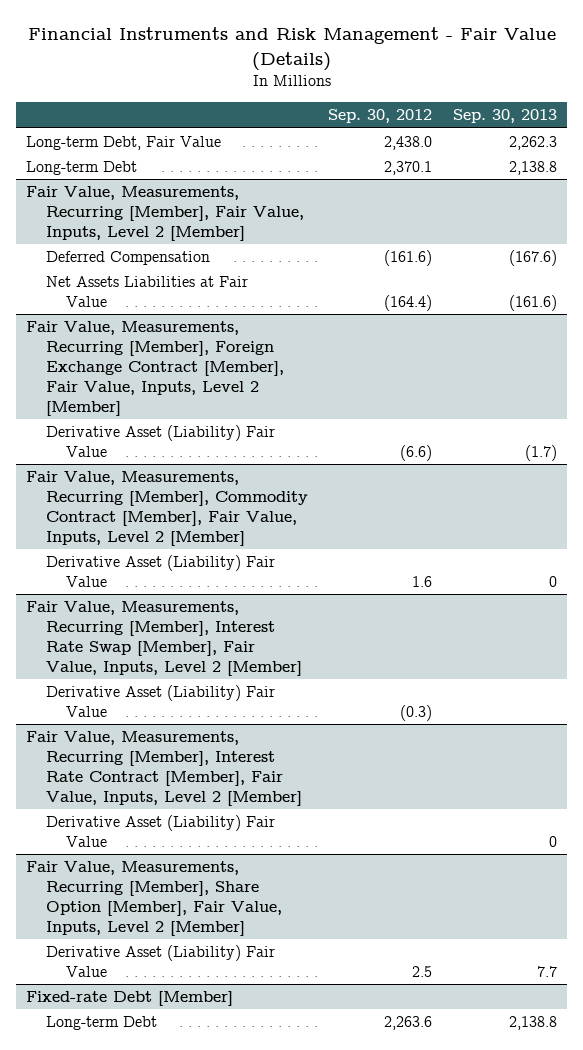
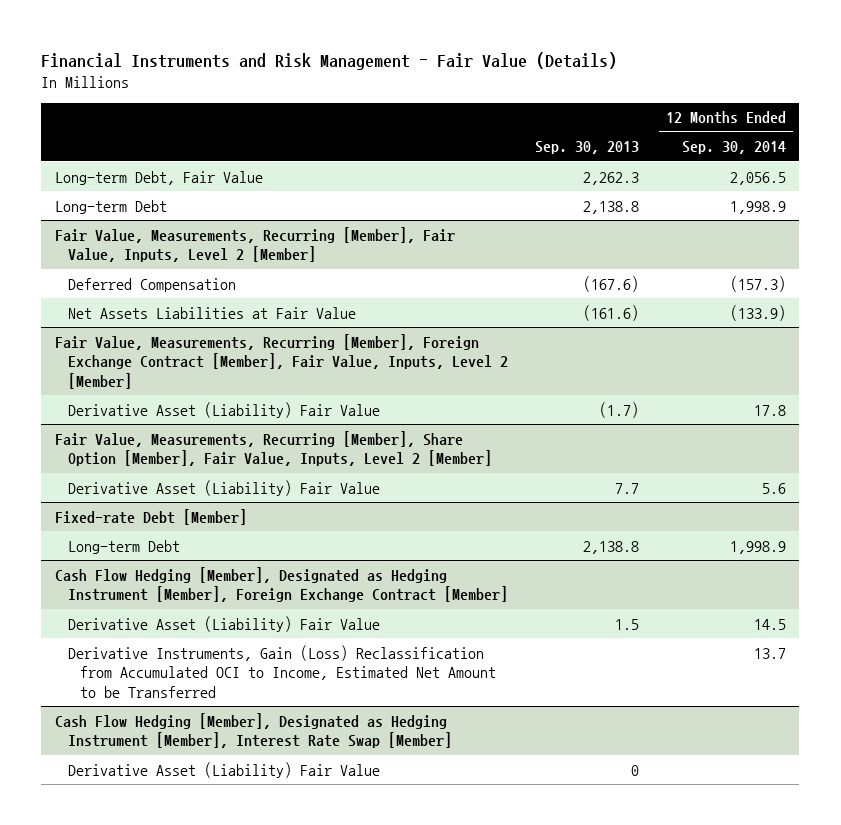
- | Sep. 30, 2012 | Sep. 30, 2013
+ | Sep. 30, 2013 | 12 Months Ended Sep. 30, 2014
- Fair Value, Measurements, Recurring [Member], Commodity Contract [Member], Fair Value, Inputs, Level 2 [Member]
- Derivative Asset (Liability) Fair Value | 1.6 | 0
- Fair Value, Measurements, Recurring [Member], Interest Rate Swap [Member], Fair Value, Inputs, Level 2 [Member]
- Derivative Asset (Liability) Fair Value | (0.3) |
- Fair Value, Measurements, Recurring [Member], Interest Rate Contract [Member], Fair Value, Inputs, Level 2 [Member]
- Derivative Asset (Liability) Fair Value | | 0
+ Cash Flow Hedging [Member], Designated as Hedging Instrument [Member], Foreign Exchange Contract [Member]
+ Derivative Asset (Liability) Fair Value | 1.5 | 14.5
+ Derivative Instruments, Gain (Loss) Reclassification from Accumulated OCI to Income, Estimated Net Amount to be Transferred | | 13.7
+ Cash Flow Hedging [Member], Designated as Hedging Instrument [Member], Interest Rate Swap [Member]
+ Derivative Asset (Liability) Fair Value | 0 |

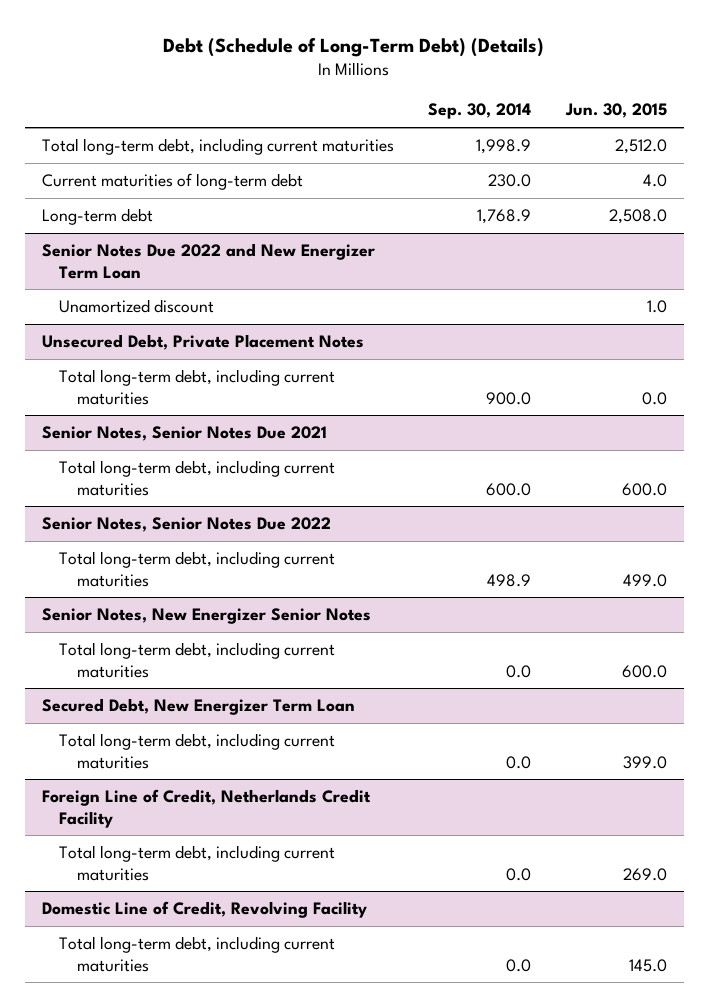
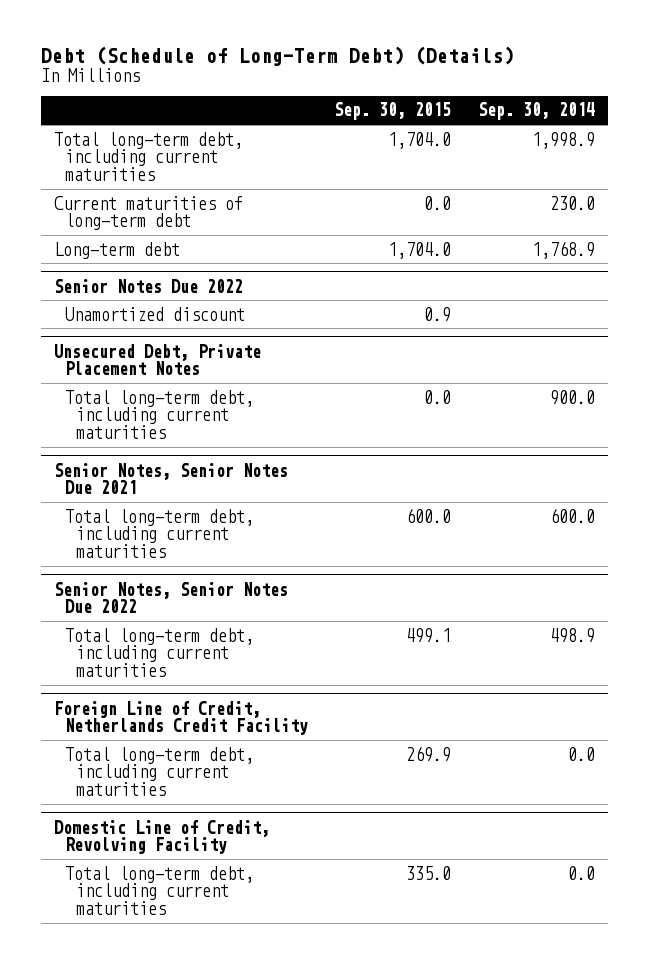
- | Sep. 30, 2014 | Jun. 30, 2015
+ | Sep. 30, 2015 | Sep. 30, 2014
- Senior Notes Due 2022 and New Energizer Term Loan
+ Senior Notes Due 2022
- Senior Notes, New Energizer Senior Notes
- Total long-term debt, including current maturities | 0.0 | 600.0
- Secured Debt, New Energizer Term Loan
- Total long-term debt, including current maturities | 0.0 | 399.0

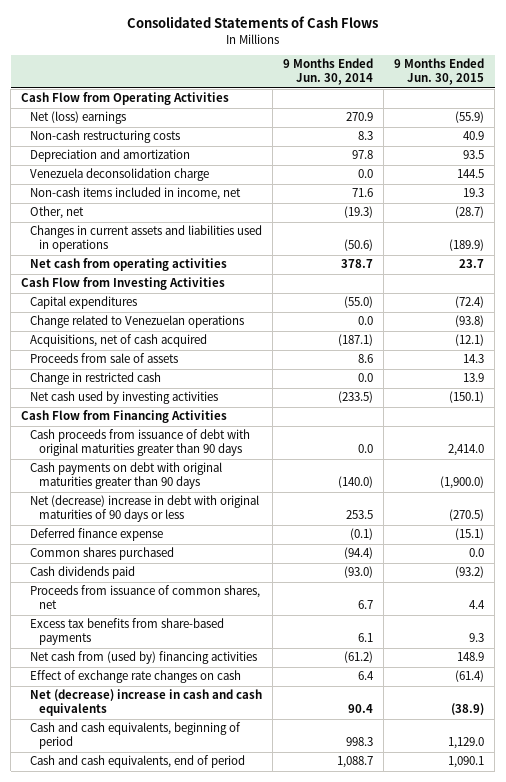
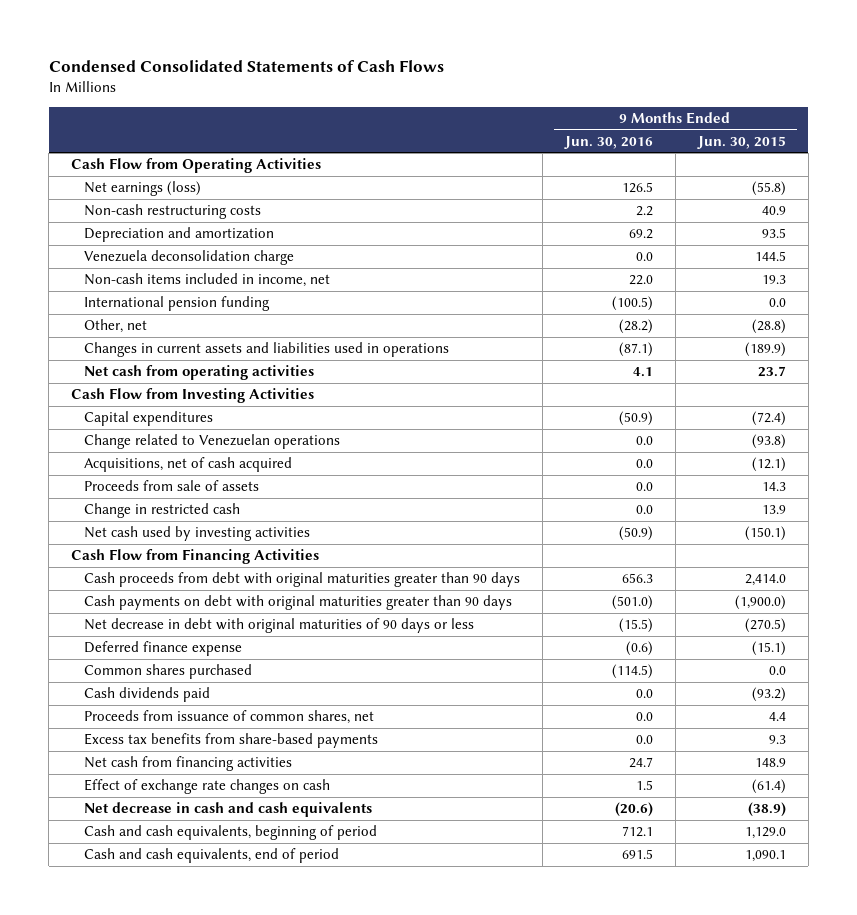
- Consolidated Statements of Cash Flows
+ Condensed Consolidated Statements of Cash Flows
- | 9 Months Ended Jun. 30, 2014 | 9 Months Ended Jun. 30, 2015
+ | 9 Months Ended Jun. 30, 2016 | 9 Months Ended Jun. 30, 2015
- Net (loss) earnings | 270.9 | (55.9)
+ Net earnings (loss) | 126.5 | (55.8)
- Other, net | (19.3) | (28.7)
+ International pension funding | (100.5) | 0.0
+ Other, net | (28.2) | (28.8)
- Cash proceeds from issuance of debt with original maturities greater than 90 days | 0.0 | 2,414.0
+ Cash proceeds from debt with original maturities greater than 90 days | 656.3 | 2,414.0
- Net (decrease) increase in debt with original maturities of 90 days or less | 253.5 | (270.5)
+ Net decrease in debt with original maturities of 90 days or less | (15.5) | (270.5)
- Net cash from (used by) financing activities | (61.2) | 148.9
+ Net cash from financing activities | 24.7 | 148.9
- Net (decrease) increase in cash and cash equivalents | 90.4 | (38.9)
+ Net decrease in cash and cash equivalents | (20.6) | (38.9)

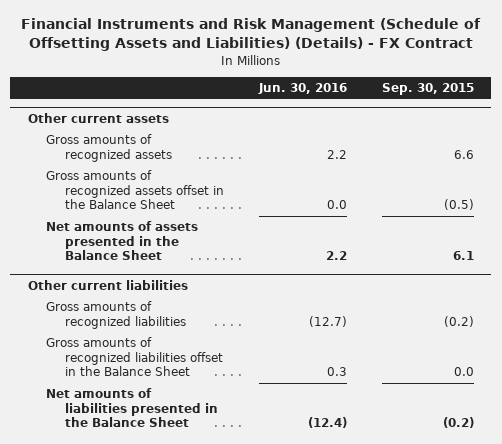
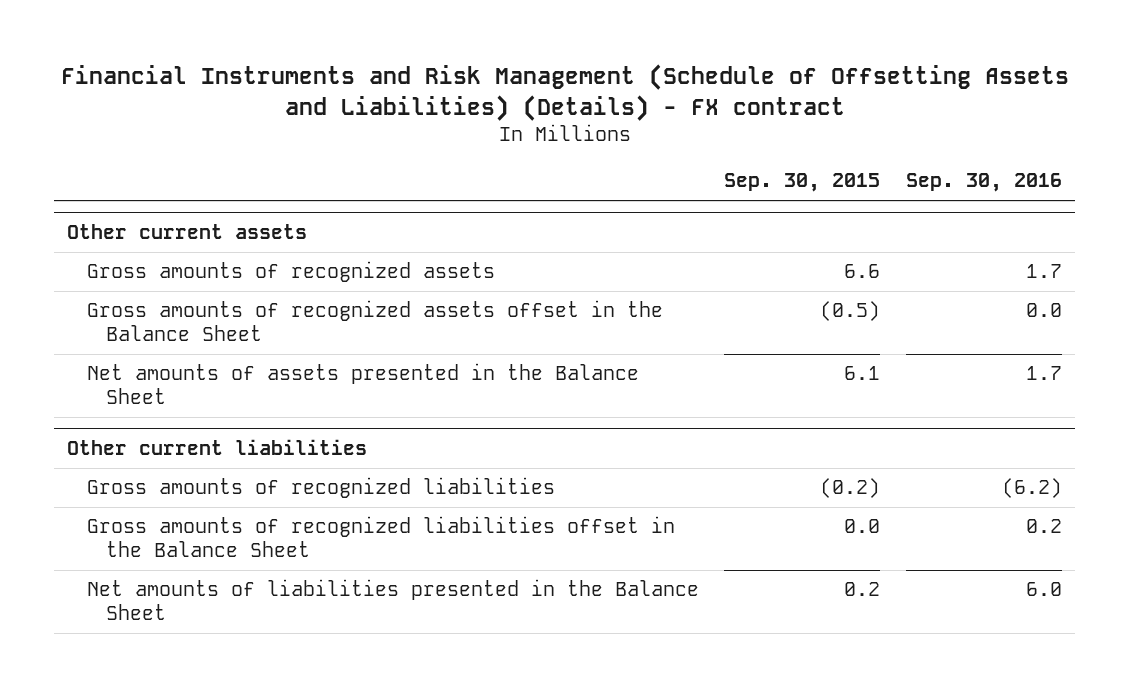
- Financial Instruments and Risk Management (Schedule of Offsetting Assets and Liabilities) (Details) - FX Contract
+ Financial Instruments and Risk Management (Schedule of Offsetting Assets and Liabilities) (Details) - FX contract
- | Jun. 30, 2016 | Sep. 30, 2015
+ | Sep. 30, 2015 | Sep. 30, 2016
@ Other current liabilities
- Net amounts of liabilities presented in the Balance Sheet | (12.4) | (0.2)
+ Net amounts of liabilities presented in the Balance Sheet | 0.2 | 6.0

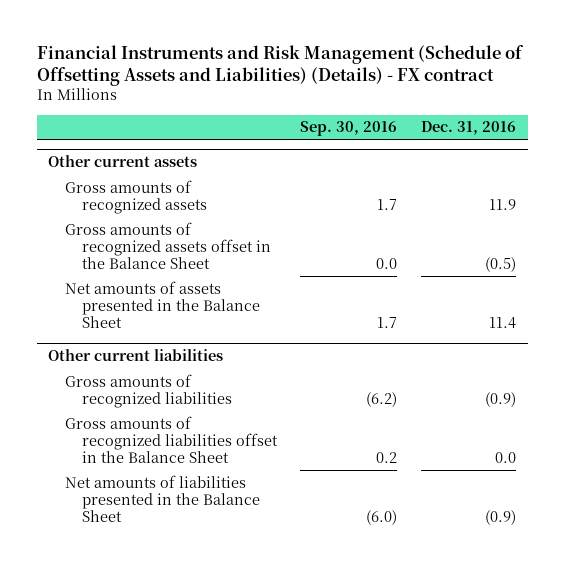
- | Sep. 30, 2015 | Sep. 30, 2016
+ | Sep. 30, 2016 | Dec. 31, 2016
@ Other current liabilities
- Net amounts of liabilities presented in the Balance Sheet | 0.2 | 6.0
+ Net amounts of liabilities presented in the Balance Sheet | (6.0) | (0.9)

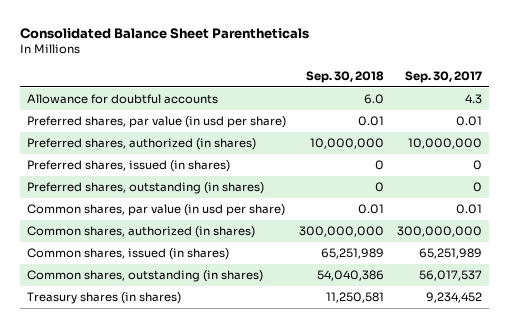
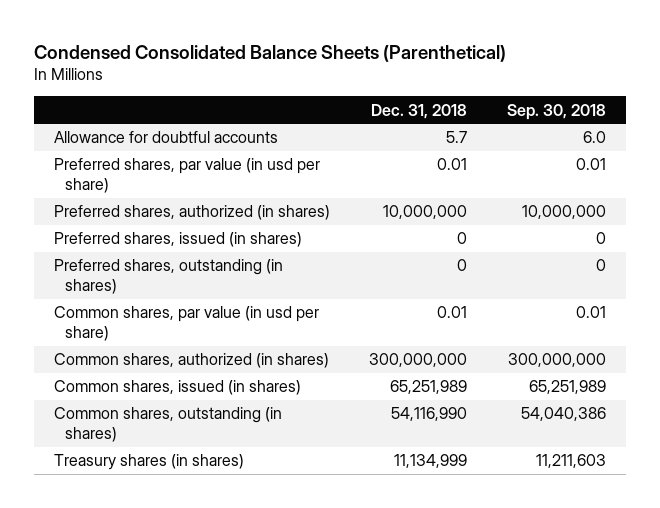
- Consolidated Balance Sheet Parentheticals
+ Condensed Consolidated Balance Sheets (Parenthetical)
- | Sep. 30, 2018 | Sep. 30, 2017
+ | Dec. 31, 2018 | Sep. 30, 2018
- Treasury shares (in shares) | 11,250,581 | 9,234,452
+ Treasury shares (in shares) | 11,134,999 | 11,211,603

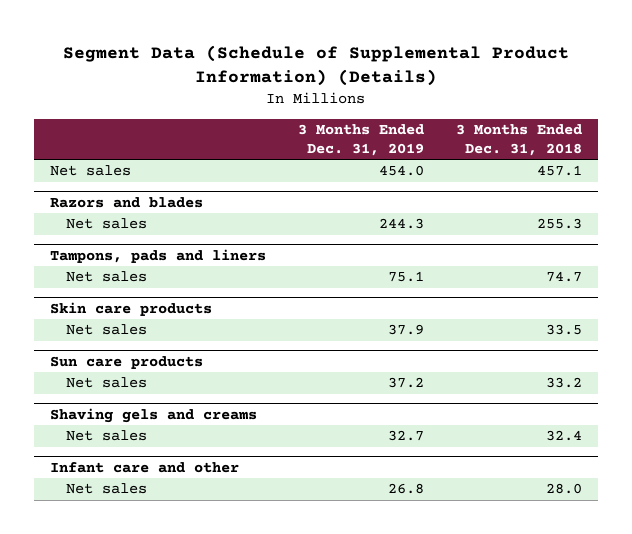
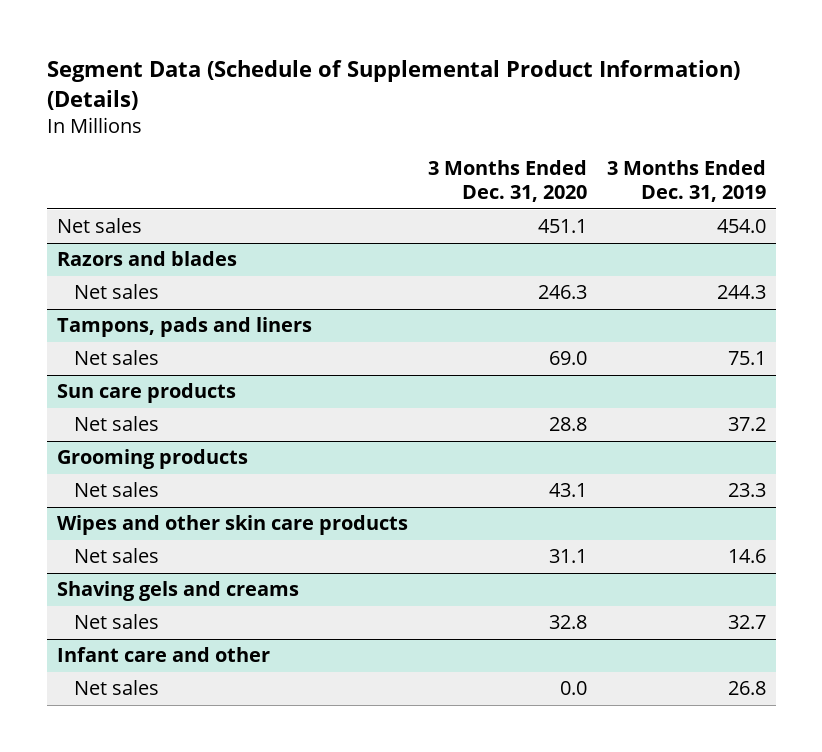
- | 3 Months Ended Dec. 31, 2019 | 3 Months Ended Dec. 31, 2018
+ | 3 Months Ended Dec. 31, 2020 | 3 Months Ended Dec. 31, 2019
- Skin care products
- Net sales | 37.9 | 33.5
+ Grooming products
+ Net sales | 43.1 | 23.3
+ Wipes and other skin care products
+ Net sales | 31.1 | 14.6

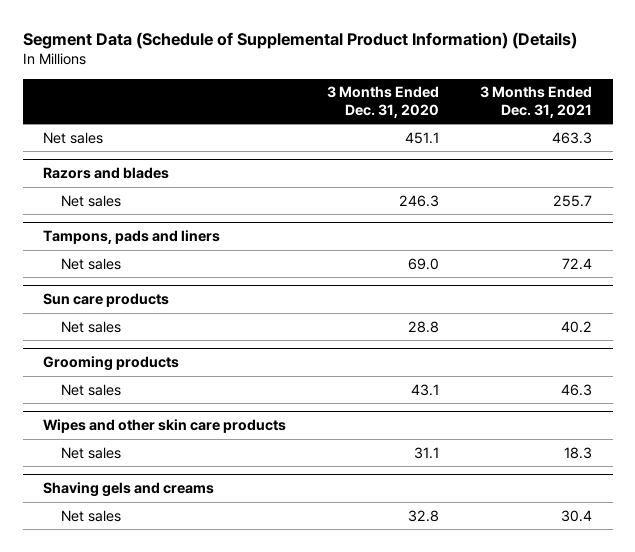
- | 3 Months Ended Dec. 31, 2020 | 3 Months Ended Dec. 31, 2019
+ | 3 Months Ended Dec. 31, 2020 | 3 Months Ended Dec. 31, 2021
- Infant care and other
- Net sales | 0.0 | 26.8

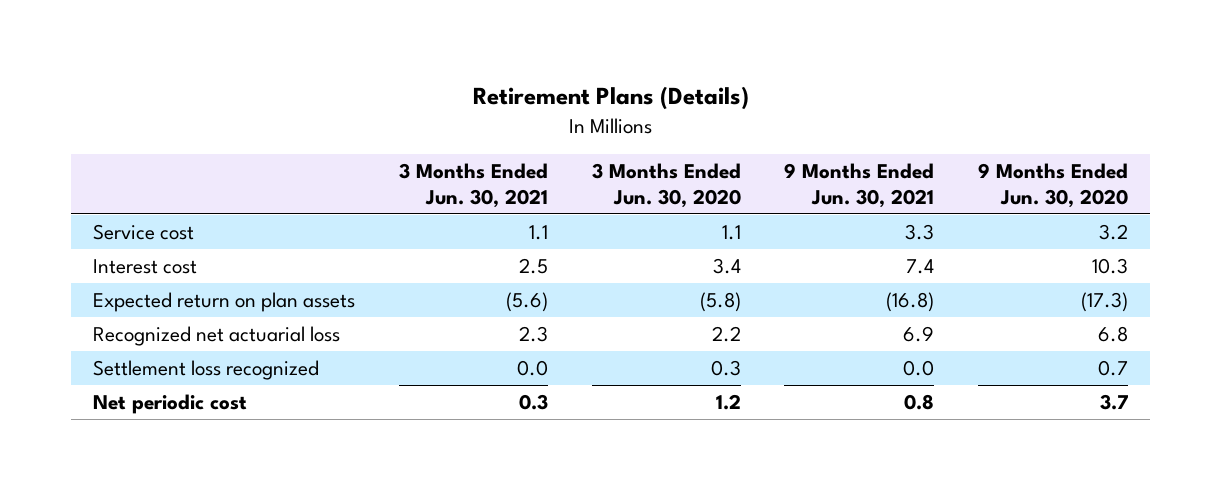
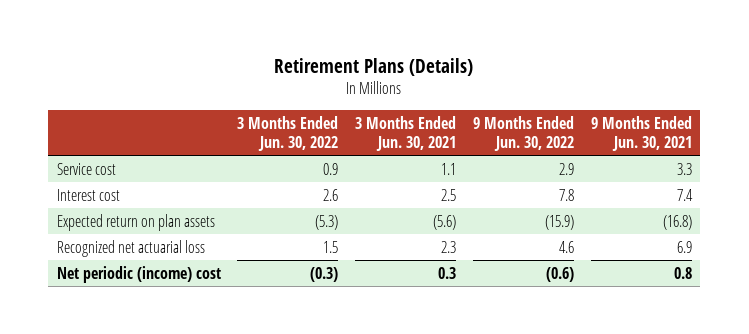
- | 3 Months Ended Jun. 30, 2021 | 3 Months Ended Jun. 30, 2020 | 9 Months Ended Jun. 30, 2021 | 9 Months Ended Jun. 30, 2020
+ | 3 Months Ended Jun. 30, 2022 | 3 Months Ended Jun. 30, 2021 | 9 Months Ended Jun. 30, 2022 | 9 Months Ended Jun. 30, 2021
- Settlement loss recognized | 0.0 | 0.3 | 0.0 | 0.7
- Net periodic cost | 0.3 | 1.2 | 0.8 | 3.7
+ Net periodic (income) cost | (0.3) | 0.3 | (0.6) | 0.8

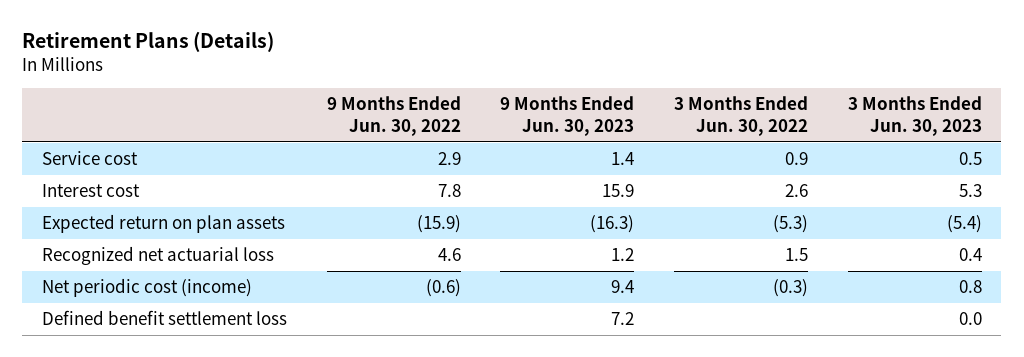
- | 3 Months Ended Jun. 30, 2022 | 3 Months Ended Jun. 30, 2021 | 9 Months Ended Jun. 30, 2022 | 9 Months Ended Jun. 30, 2021
+ | 9 Months Ended Jun. 30, 2022 | 9 Months Ended Jun. 30, 2023 | 3 Months Ended Jun. 30, 2022 | 3 Months Ended Jun. 30, 2023
- Net periodic (income) cost | (0.3) | 0.3 | (0.6) | 0.8
+ Net periodic cost (income) | (0.6) | 9.4 | (0.3) | 0.8
+ Defined benefit settlement loss | | 7.2 | | 0.0

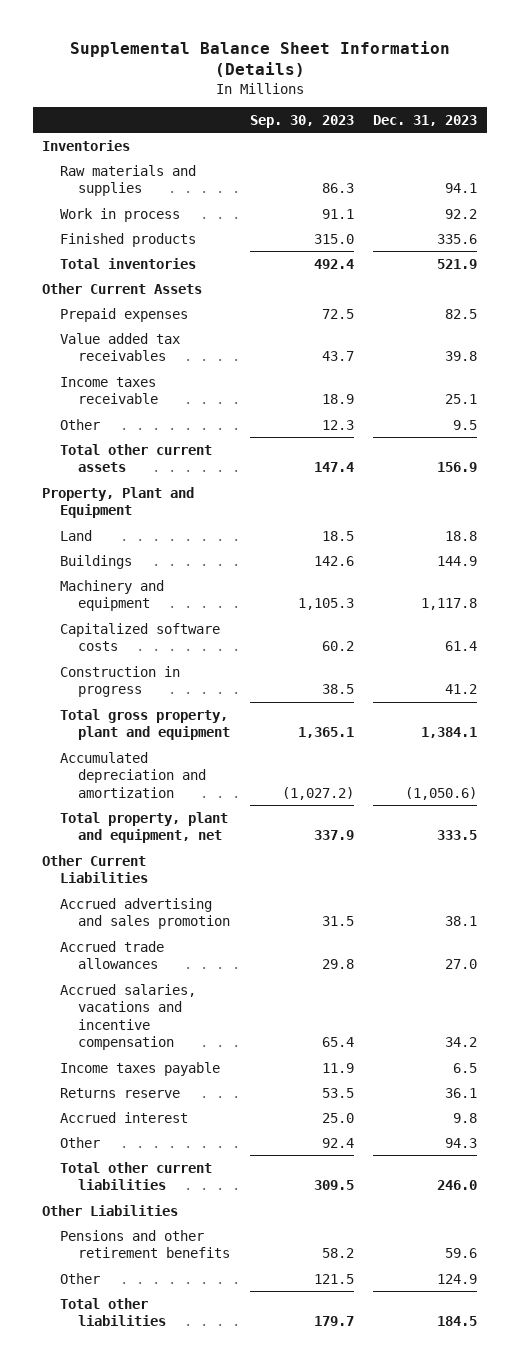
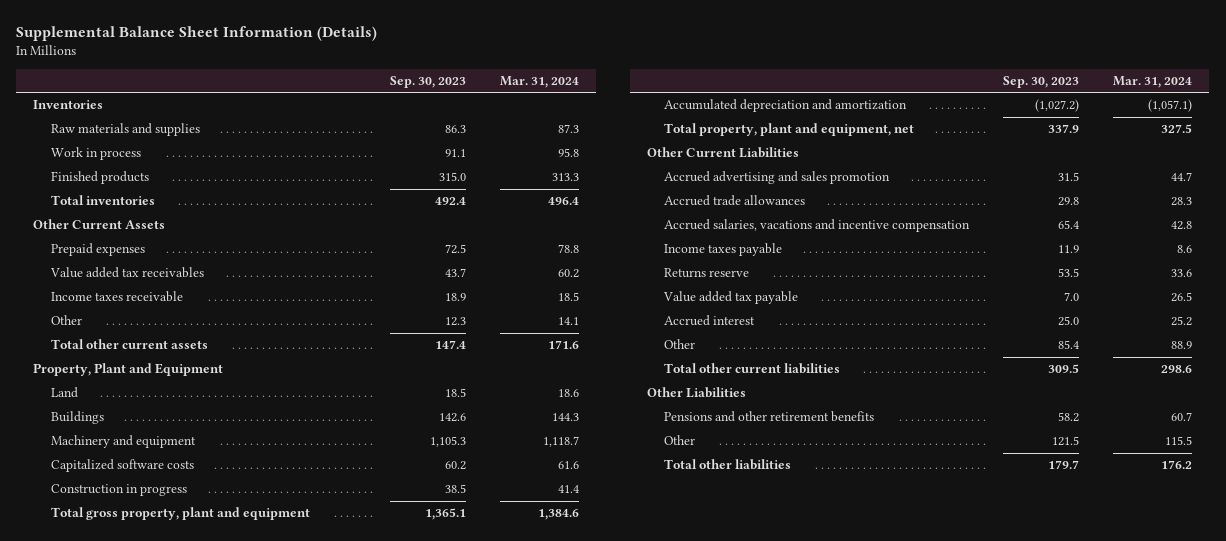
- | Sep. 30, 2023 | Dec. 31, 2023
+ | Sep. 30, 2023 | Mar. 31, 2024
+ Value added tax payable | 7.0 | 26.5
- Other | 92.4 | 94.3
+ Other | 85.4 | 88.9

